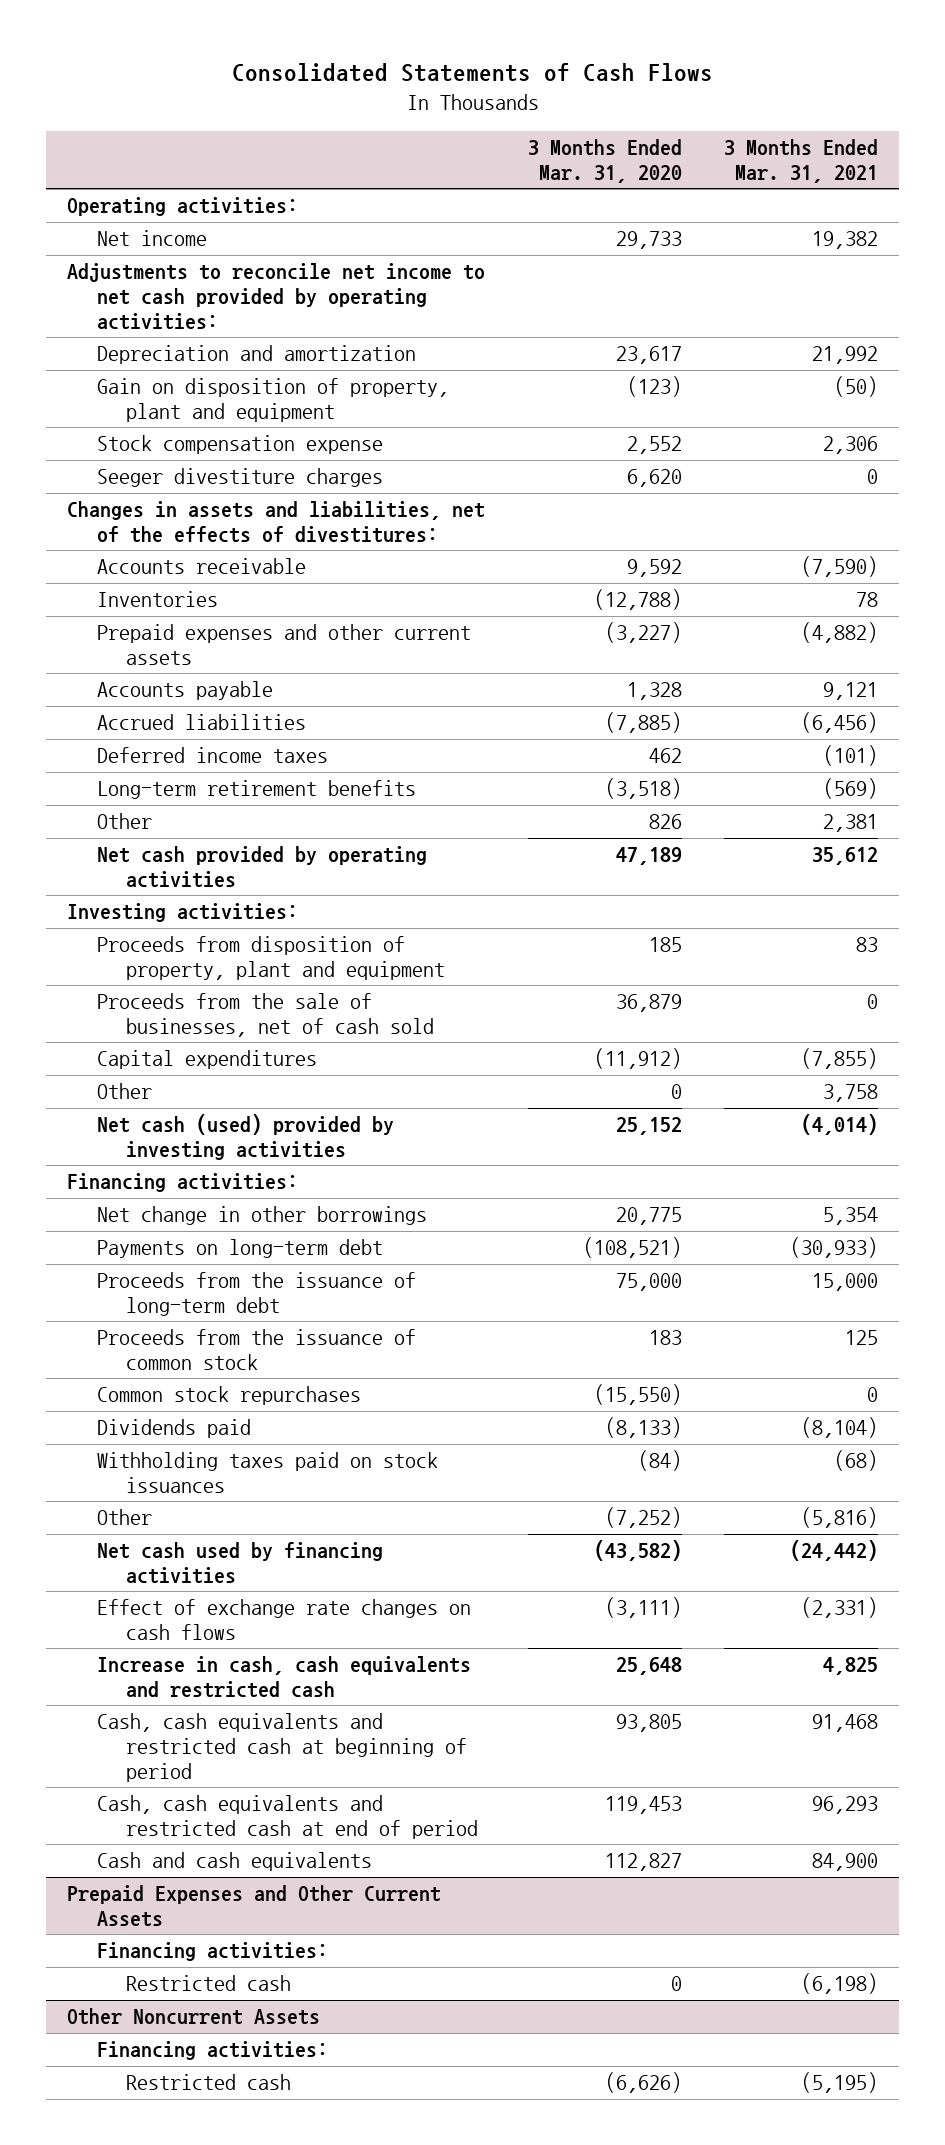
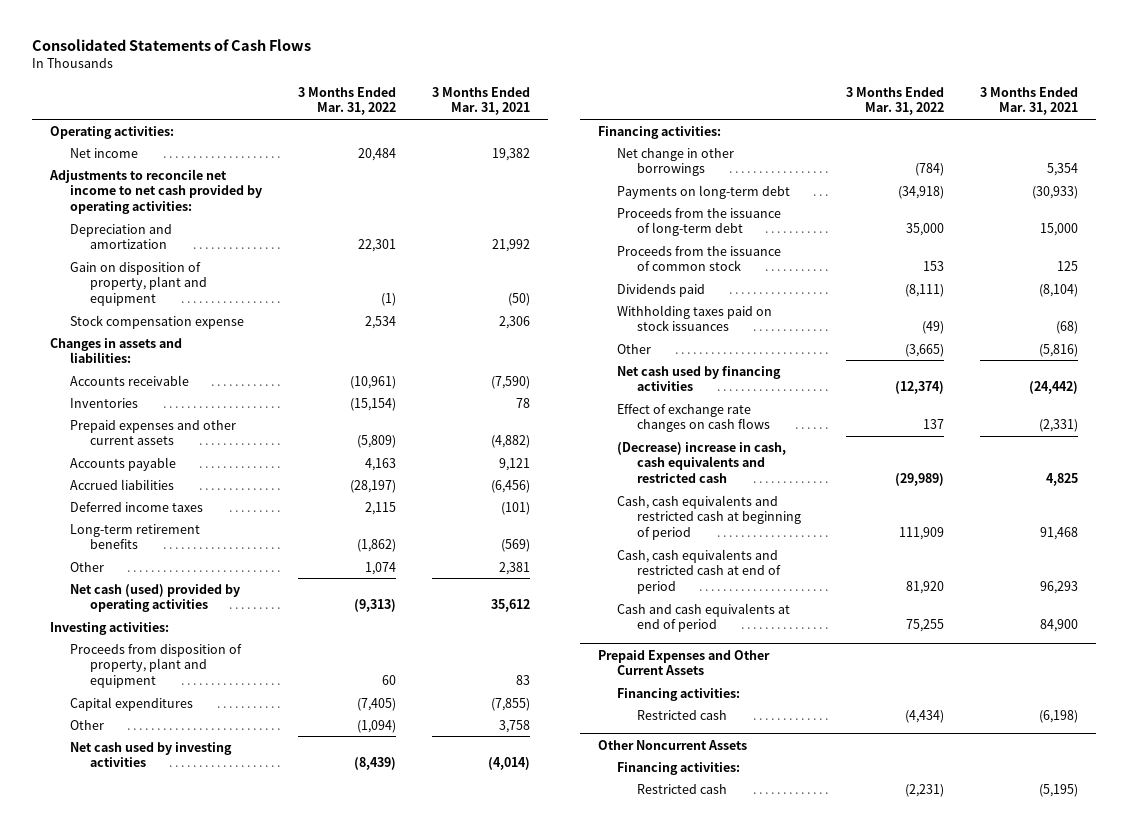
- | 3 Months Ended Mar. 31, 2020 | 3 Months Ended Mar. 31, 2021
+ | 3 Months Ended Mar. 31, 2022 | 3 Months Ended Mar. 31, 2021
- Seeger divestiture charges | 6,620 | 0
- Changes in assets and liabilities, net of the effects of divestitures:
+ Changes in assets and liabilities:
- Net cash provided by operating activities | 47,189 | 35,612
+ Net cash (used) provided by operating activities | (9,313) | 35,612
- Proceeds from the sale of businesses, net of cash sold | 36,879 | 0
- Net cash (used) provided by investing activities | 25,152 | (4,014)
+ Net cash used by investing activities | (8,439) | (4,014)
- Common stock repurchases | (15,550) | 0
- Increase in cash, cash equivalents and restricted cash | 25,648 | 4,825
+ (Decrease) increase in cash, cash equivalents and restricted cash | (29,989) | 4,825
- Cash and cash equivalents | 112,827 | 84,900
+ Cash and cash equivalents at end of period | 75,255 | 84,900

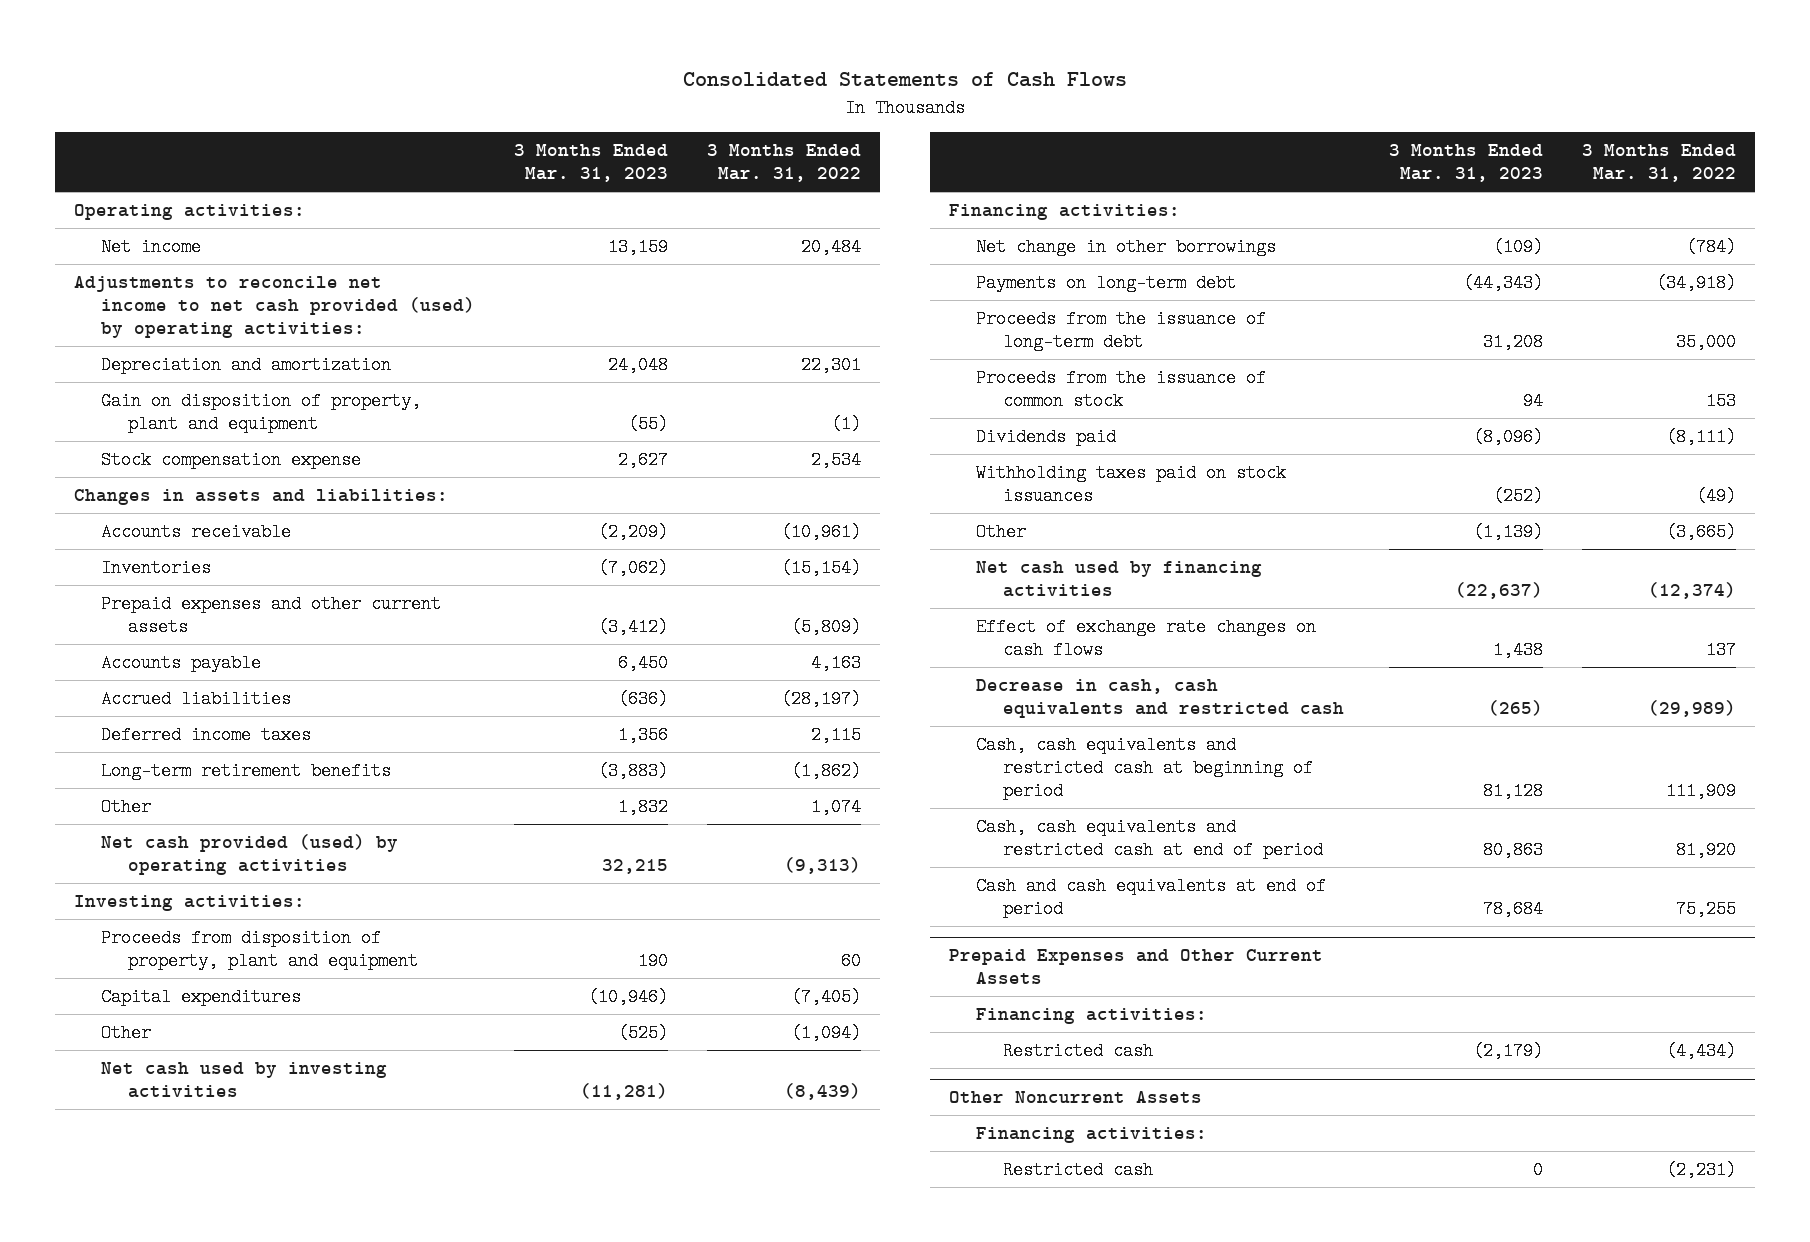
- | 3 Months Ended Mar. 31, 2022 | 3 Months Ended Mar. 31, 2021
+ | 3 Months Ended Mar. 31, 2023 | 3 Months Ended Mar. 31, 2022
- Adjustments to reconcile net income to net cash provided by operating activities:
+ Adjustments to reconcile net income to net cash provided (used) by operating activities:
- Net cash (used) provided by operating activities | (9,313) | 35,612
+ Net cash provided (used) by operating activities | 32,215 | (9,313)
- (Decrease) increase in cash, cash equivalents and restricted cash | (29,989) | 4,825
+ Decrease in cash, cash equivalents and restricted cash | (265) | (29,989)

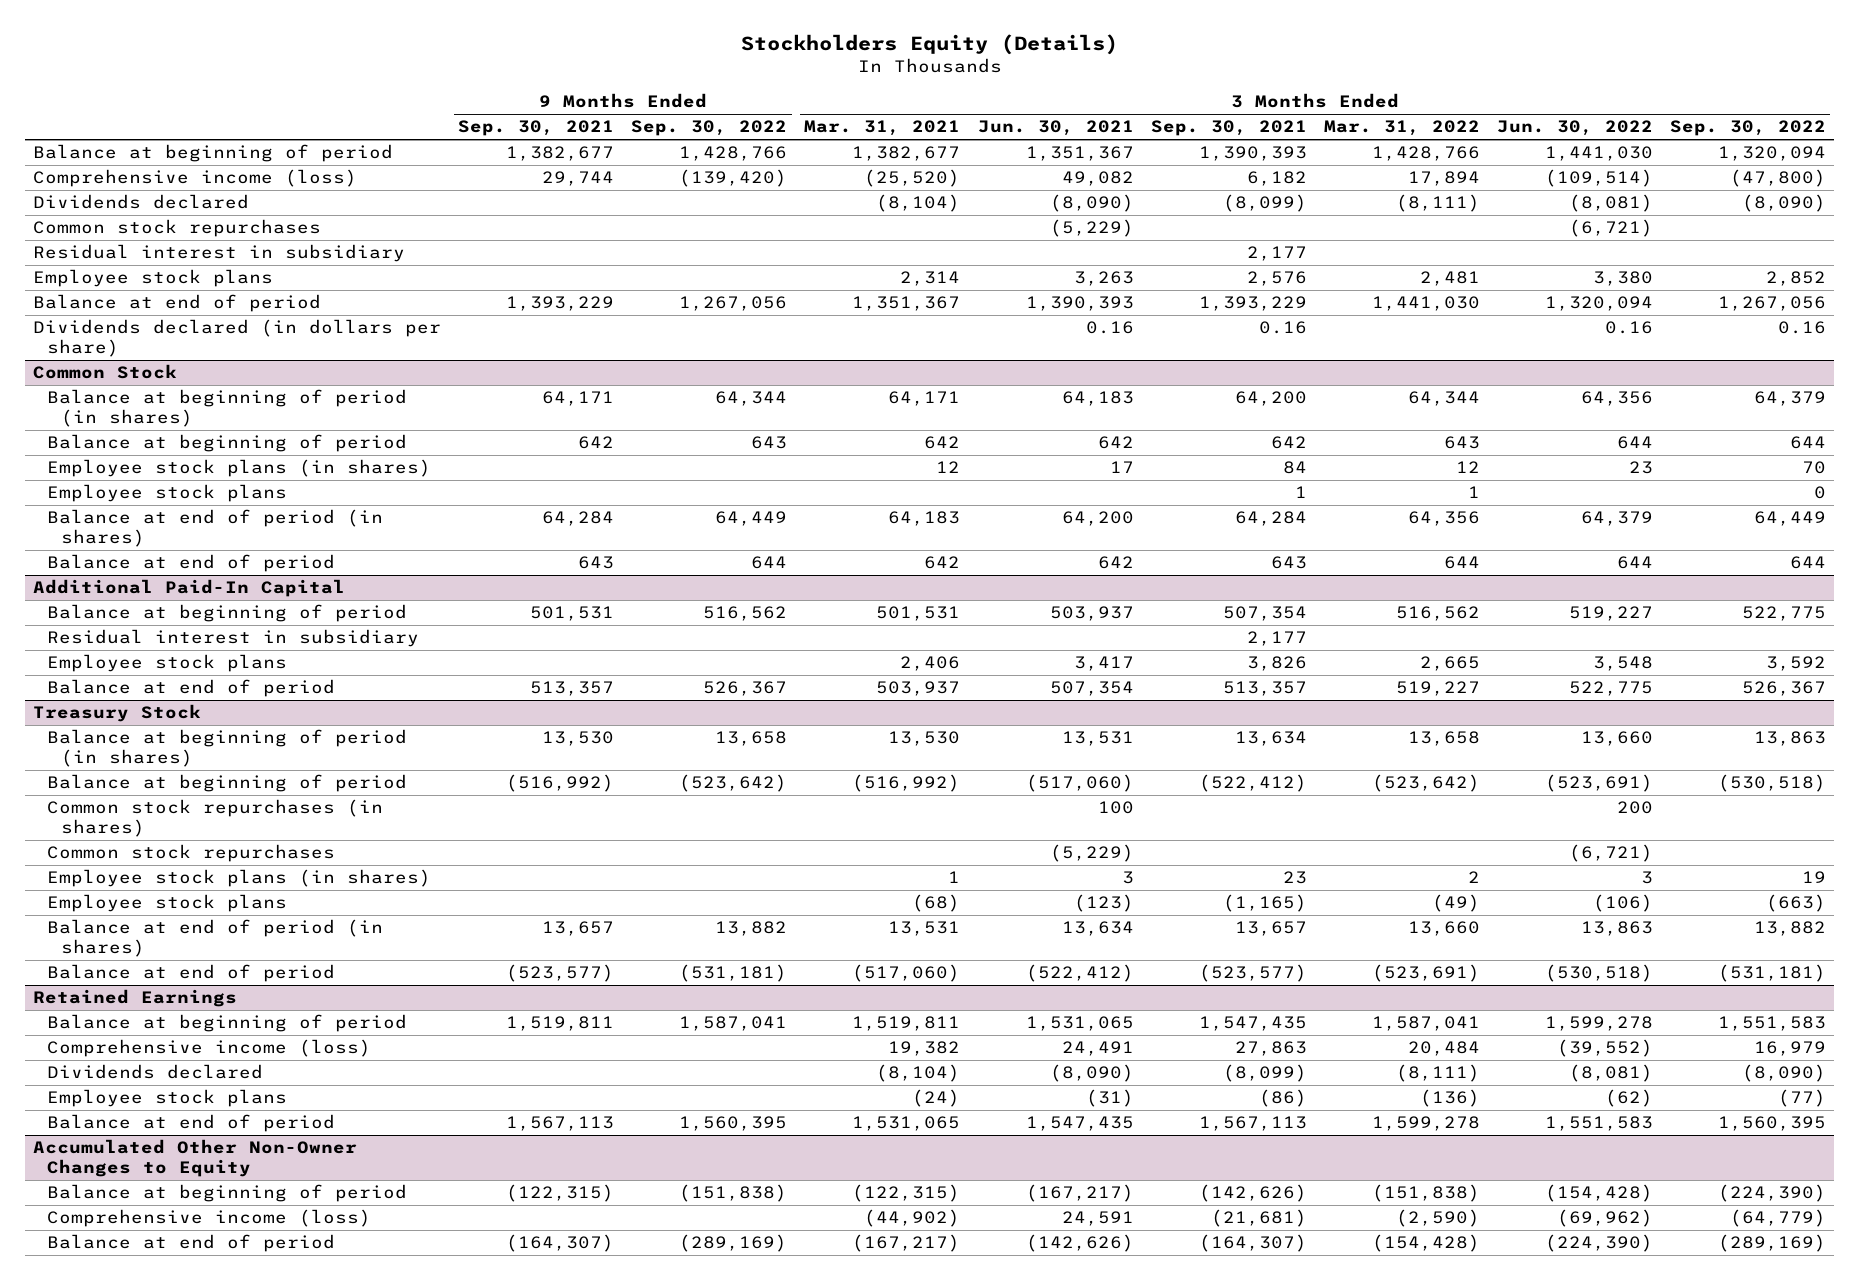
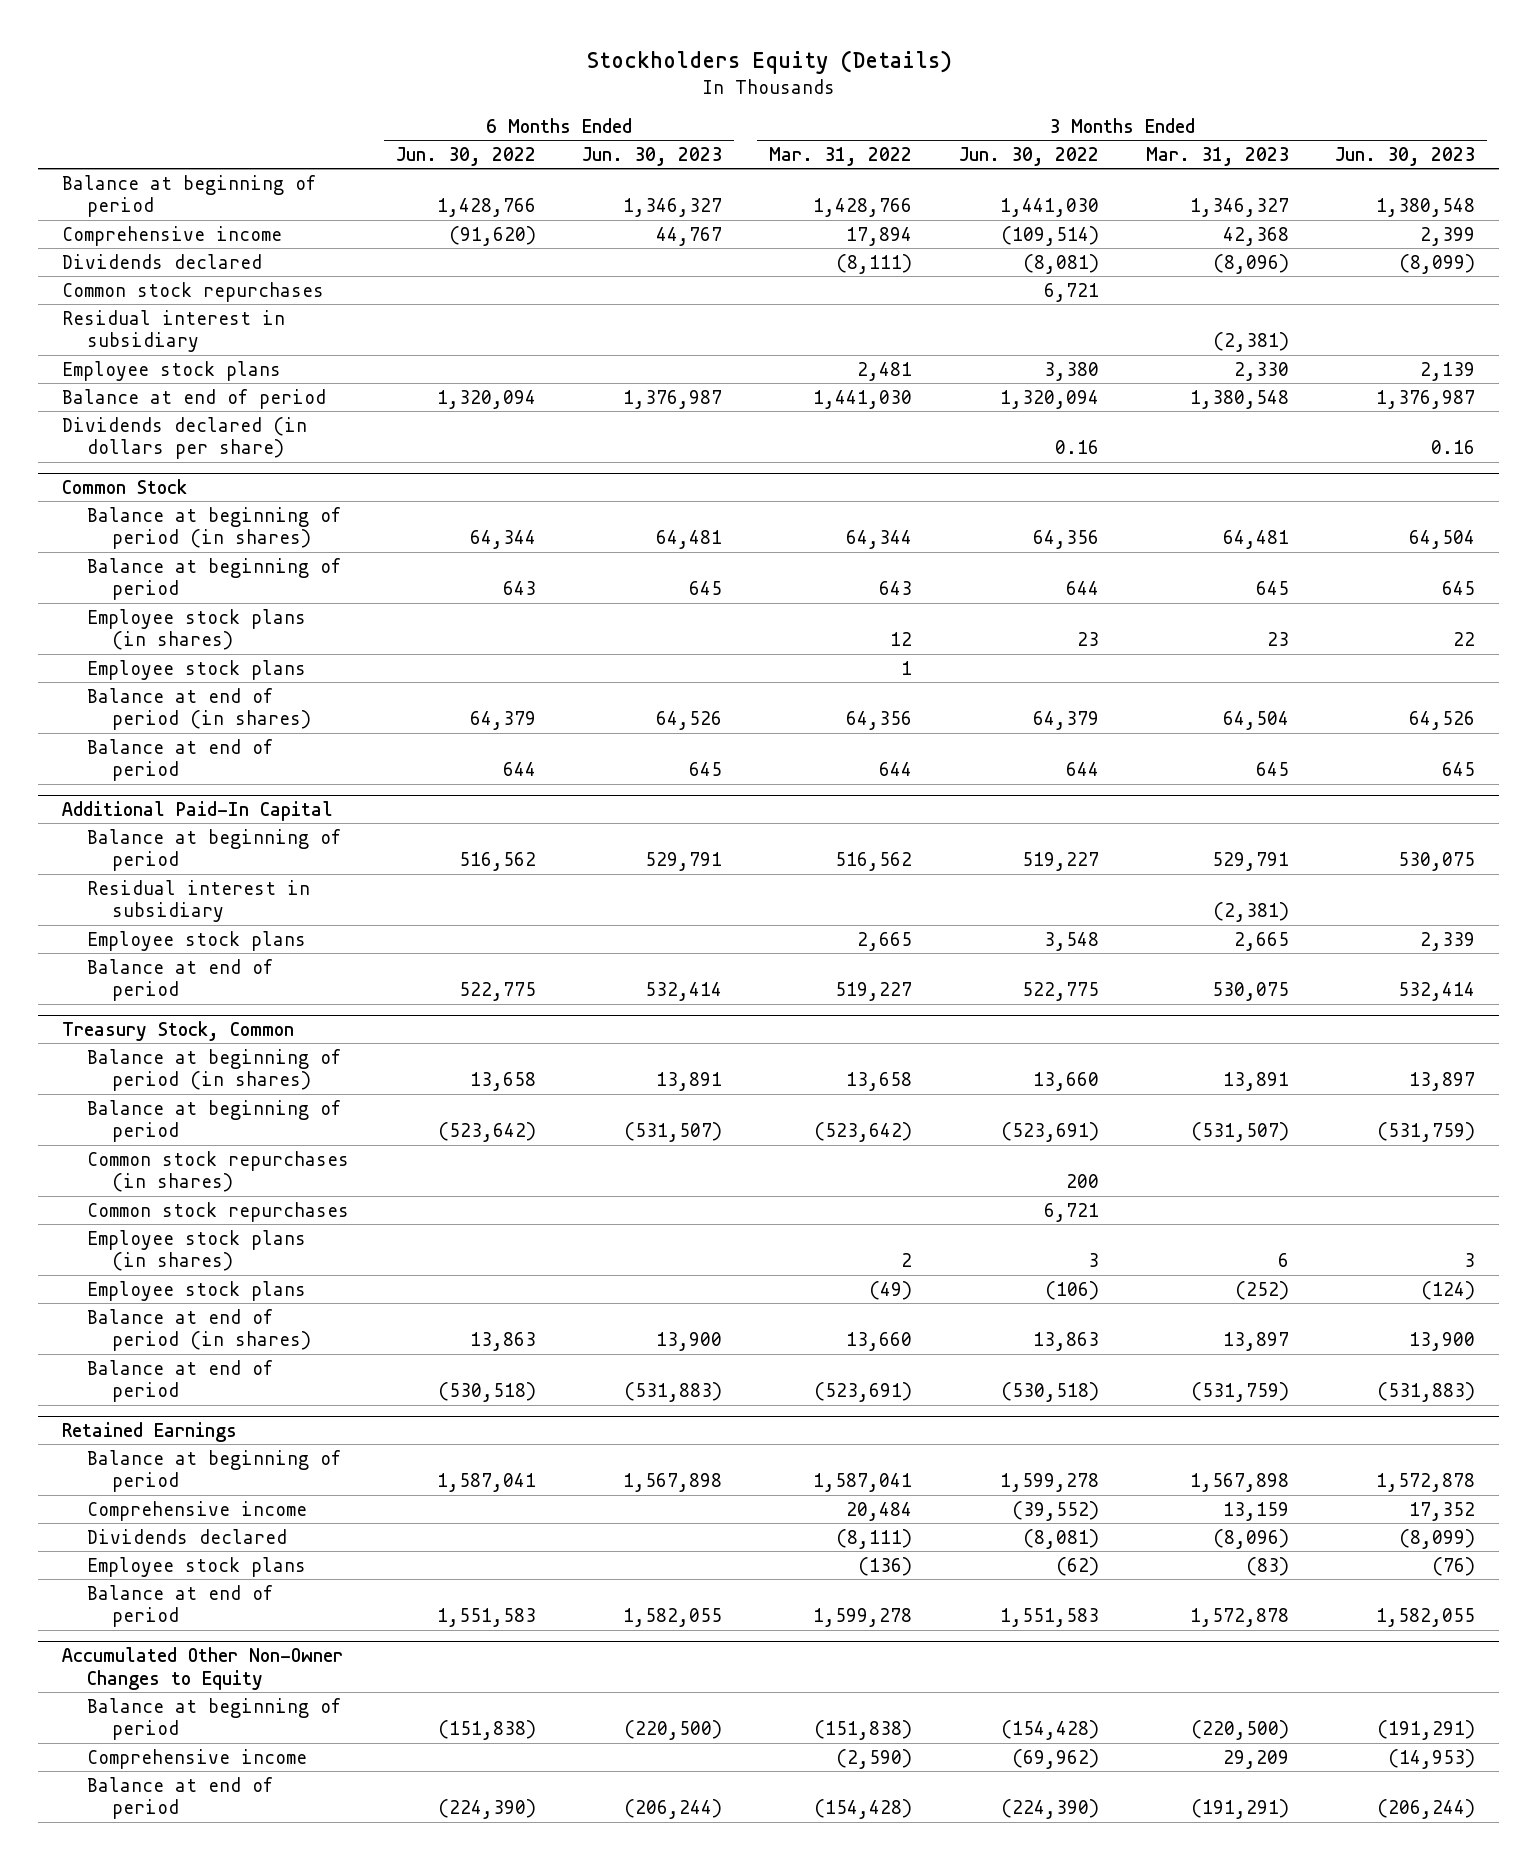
- | 9 Months Ended Sep. 30, 2021 | 9 Months Ended Sep. 30, 2022 | 3 Months Ended Mar. 31, 2021 | 3 Months Ended Jun. 30, 2021 | 3 Months Ended Sep. 30, 2021 | 3 Months Ended Mar. 31, 2022 | 3 Months Ended Jun. 30, 2022 | 3 Months Ended Sep. 30, 2022
+ | 6 Months Ended Jun. 30, 2022 | 6 Months Ended Jun. 30, 2023 | 3 Months Ended Mar. 31, 2022 | 3 Months Ended Jun. 30, 2022 | 3 Months Ended Mar. 31, 2023 | 3 Months Ended Jun. 30, 2023
- Comprehensive income (loss) | 29,744 | (139,420) | (25,520) | 49,082 | 6,182 | 17,894 | (109,514) | (47,800)
+ Comprehensive income | (91,620) | 44,767 | 17,894 | (109,514) | 42,368 | 2,399
- Common stock repurchases | | | | (5,229) | | | (6,721) |
+ Common stock repurchases | | | | 6,721 | |
- Treasury Stock
+ Treasury Stock, Common
- Common stock repurchases | | | | (5,229) | | | (6,721) |
+ Common stock repurchases | | | | 6,721 | |
@ Retained Earnings
- Comprehensive income (loss) | | | 19,382 | 24,491 | 27,863 | 20,484 | (39,552) | 16,979
+ Comprehensive income | | | 20,484 | (39,552) | 13,159 | 17,352
@ Accumulated Other Non-Owner Changes to Equity
- Comprehensive income (loss) | | | (44,902) | 24,591 | (21,681) | (2,590) | (69,962) | (64,779)
+ Comprehensive income | | | (2,590) | (69,962) | 29,209 | (14,953)

